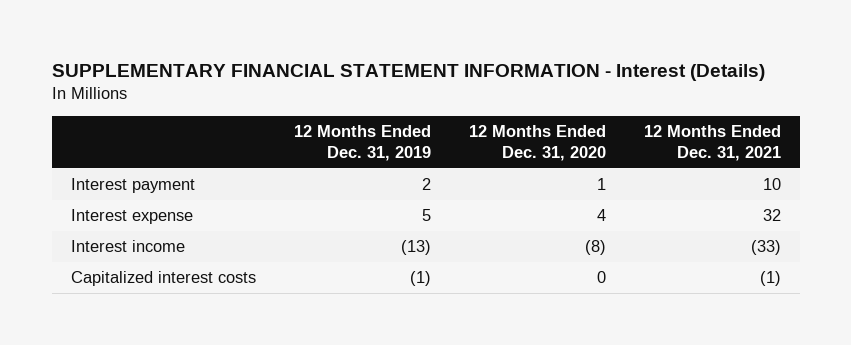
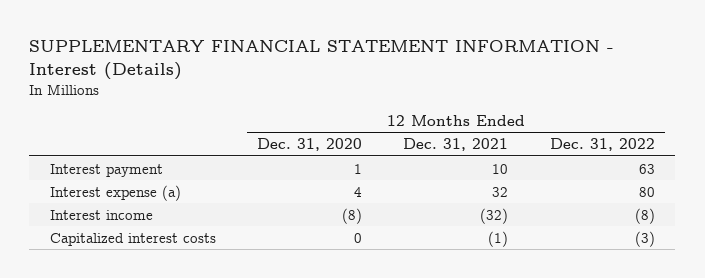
- | 12 Months Ended Dec. 31, 2019 | 12 Months Ended Dec. 31, 2020 | 12 Months Ended Dec. 31, 2021
+ | 12 Months Ended Dec. 31, 2020 | 12 Months Ended Dec. 31, 2021 | 12 Months Ended Dec. 31, 2022
- Interest expense | 5 | 4 | 32
- Interest income | (13) | (8) | (33)
+ Interest expense (a) | 4 | 32 | 80
+ Interest income | (8) | (32) | (8)

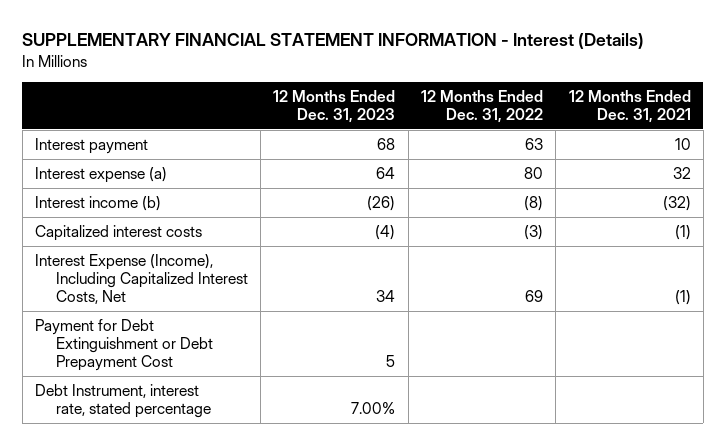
- | 12 Months Ended Dec. 31, 2020 | 12 Months Ended Dec. 31, 2021 | 12 Months Ended Dec. 31, 2022
+ | 12 Months Ended Dec. 31, 2023 | 12 Months Ended Dec. 31, 2022 | 12 Months Ended Dec. 31, 2021
- Interest income | (8) | (32) | (8)
+ Interest income (b) | (26) | (8) | (32)
+ Interest Expense (Income), Including Capitalized Interest Costs, Net | 34 | 69 | (1)
+ Payment for Debt Extinguishment or Debt Prepayment Cost | 5 | |
+ Debt Instrument, interest rate, stated percentage | 7.00% | |

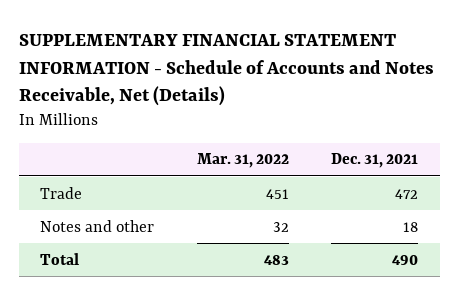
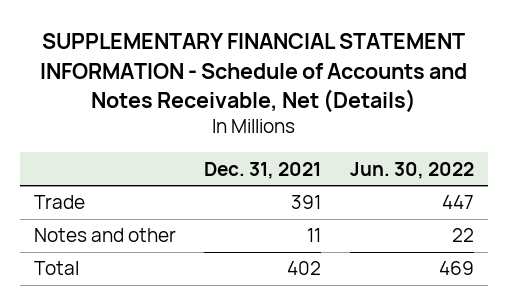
- | Mar. 31, 2022 | Dec. 31, 2021
+ | Dec. 31, 2021 | Jun. 30, 2022
- Trade | 451 | 472
- Notes and other | 32 | 18
- Total | 483 | 490
+ Trade | 391 | 447
+ Notes and other | 11 | 22
+ Total | 402 | 469

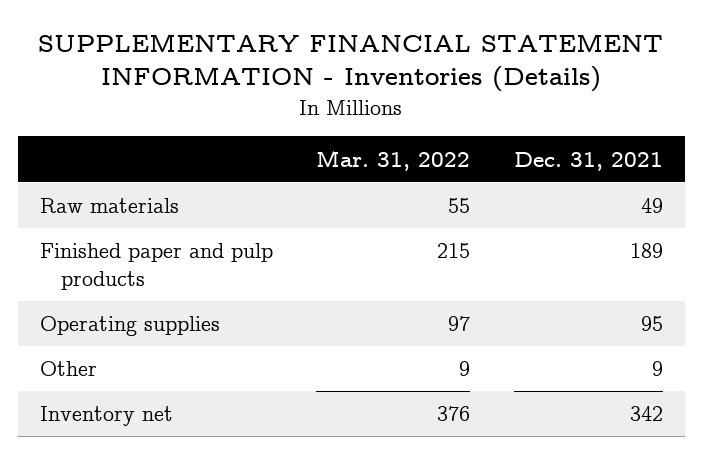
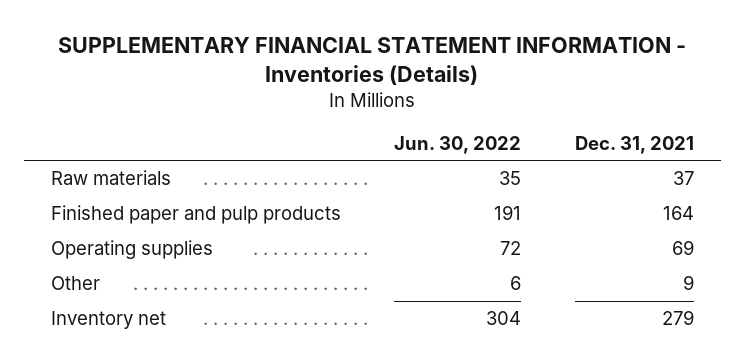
- | Mar. 31, 2022 | Dec. 31, 2021
+ | Jun. 30, 2022 | Dec. 31, 2021
- Raw materials | 55 | 49
- Finished paper and pulp products | 215 | 189
- Operating supplies | 97 | 95
+ Raw materials | 35 | 37
+ Finished paper and pulp products | 191 | 164
+ Operating supplies | 72 | 69
- Inventory net | 376 | 342
+ Inventory net | 304 | 279

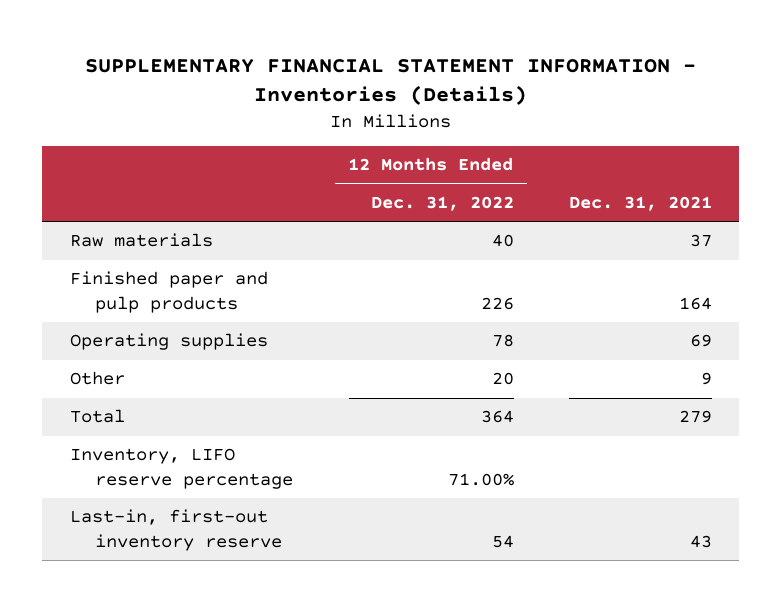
- | Jun. 30, 2022 | Dec. 31, 2021
+ | 12 Months Ended Dec. 31, 2022 | Dec. 31, 2021
- Inventory net | 304 | 279
+ Total | 364 | 279
+ Inventory, LIFO reserve percentage | 71.00% |
+ Last-in, first-out inventory reserve | 54 | 43

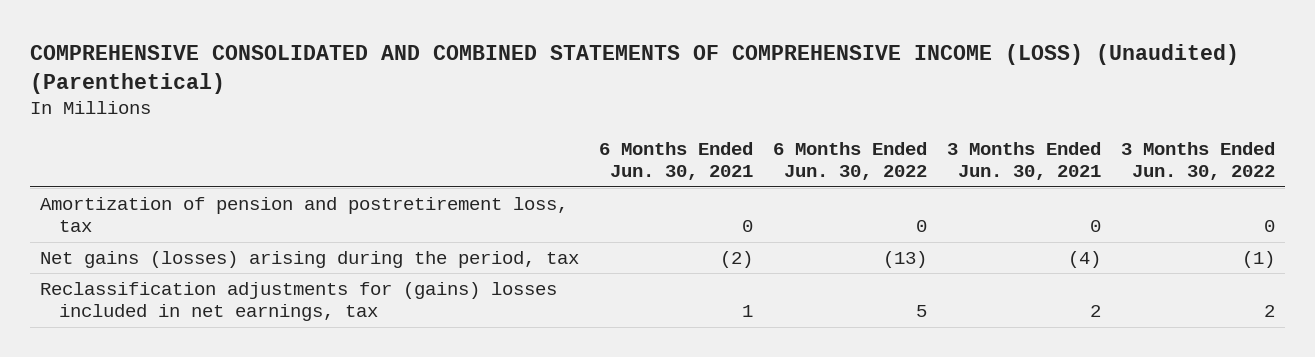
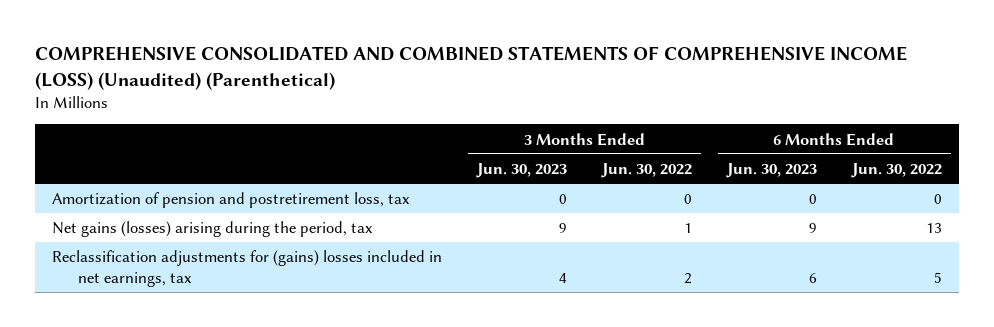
- | 6 Months Ended Jun. 30, 2021 | 6 Months Ended Jun. 30, 2022 | 3 Months Ended Jun. 30, 2021 | 3 Months Ended Jun. 30, 2022
+ | 3 Months Ended Jun. 30, 2023 | 3 Months Ended Jun. 30, 2022 | 6 Months Ended Jun. 30, 2023 | 6 Months Ended Jun. 30, 2022
- Net gains (losses) arising during the period, tax | (2) | (13) | (4) | (1)
+ Net gains (losses) arising during the period, tax | 9 | 1 | 9 | 13

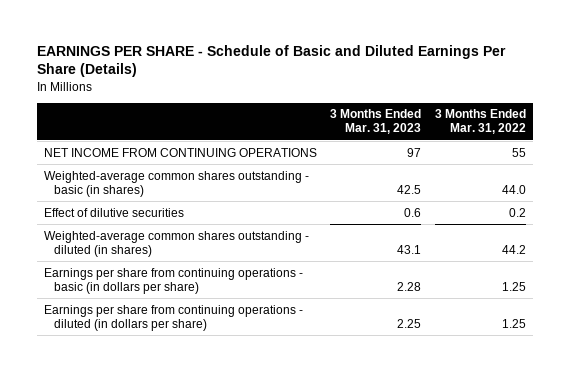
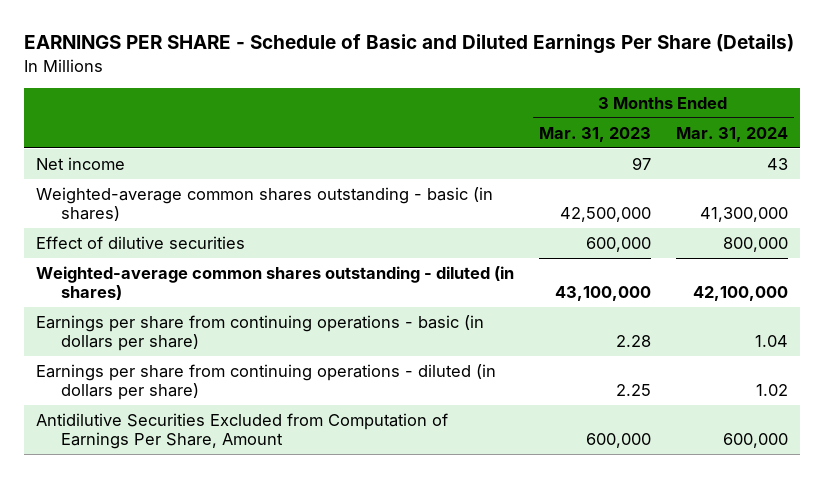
- | 3 Months Ended Mar. 31, 2023 | 3 Months Ended Mar. 31, 2022
+ | 3 Months Ended Mar. 31, 2023 | 3 Months Ended Mar. 31, 2024
- NET INCOME FROM CONTINUING OPERATIONS | 97 | 55
- Weighted-average common shares outstanding - basic (in shares) | 42.5 | 44.0
- Effect of dilutive securities | 0.6 | 0.2
- Weighted-average common shares outstanding - diluted (in shares) | 43.1 | 44.2
+ Net income | 97 | 43
+ Weighted-average common shares outstanding - basic (in shares) | 42,500,000 | 41,300,000
+ Effect of dilutive securities | 600,000 | 800,000
+ Weighted-average common shares outstanding - diluted (in shares) | 43,100,000 | 42,100,000
+ Antidilutive Securities Excluded from Computation of Earnings Per Share, Amount | 600,000 | 600,000

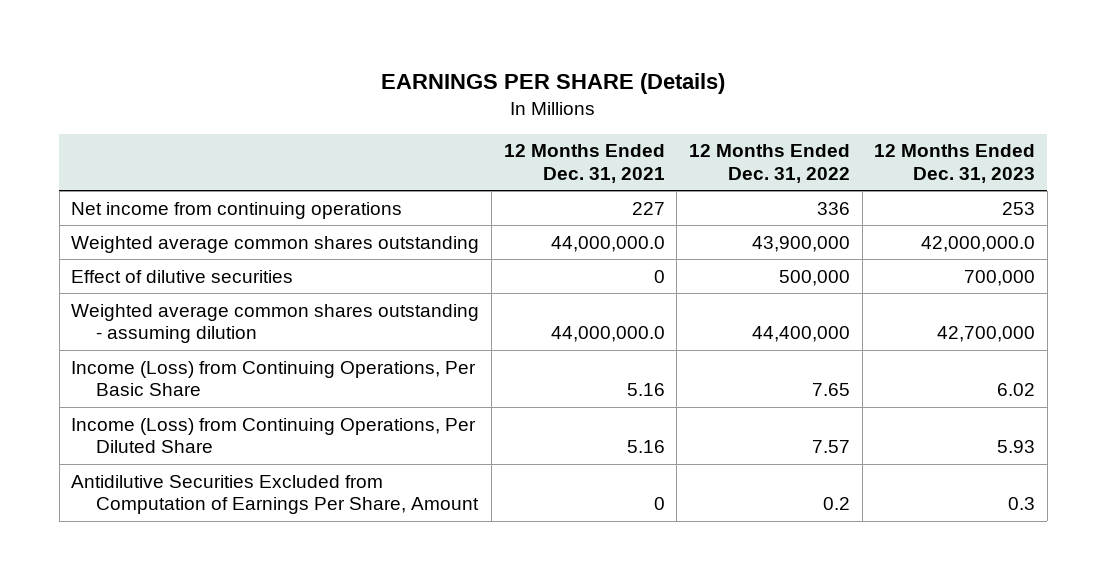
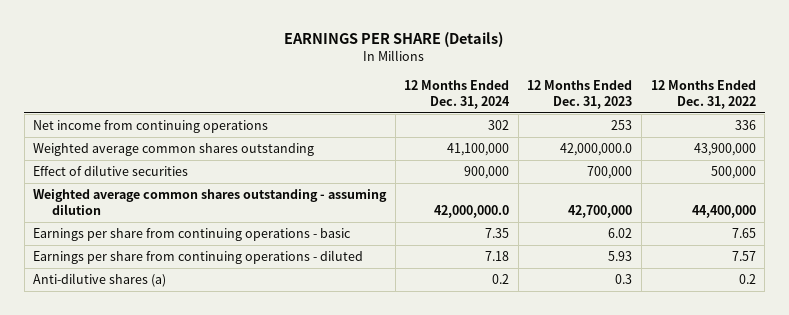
- | 12 Months Ended Dec. 31, 2021 | 12 Months Ended Dec. 31, 2022 | 12 Months Ended Dec. 31, 2023
+ | 12 Months Ended Dec. 31, 2024 | 12 Months Ended Dec. 31, 2023 | 12 Months Ended Dec. 31, 2022
- Income (Loss) from Continuing Operations, Per Basic Share | 5.16 | 7.65 | 6.02
- Income (Loss) from Continuing Operations, Per Diluted Share | 5.16 | 7.57 | 5.93
- Antidilutive Securities Excluded from Computation of Earnings Per Share, Amount | 0 | 0.2 | 0.3
+ Earnings per share from continuing operations - basic | 7.35 | 6.02 | 7.65
+ Earnings per share from continuing operations - diluted | 7.18 | 5.93 | 7.57
+ Anti-dilutive shares (a) | 0.2 | 0.3 | 0.2

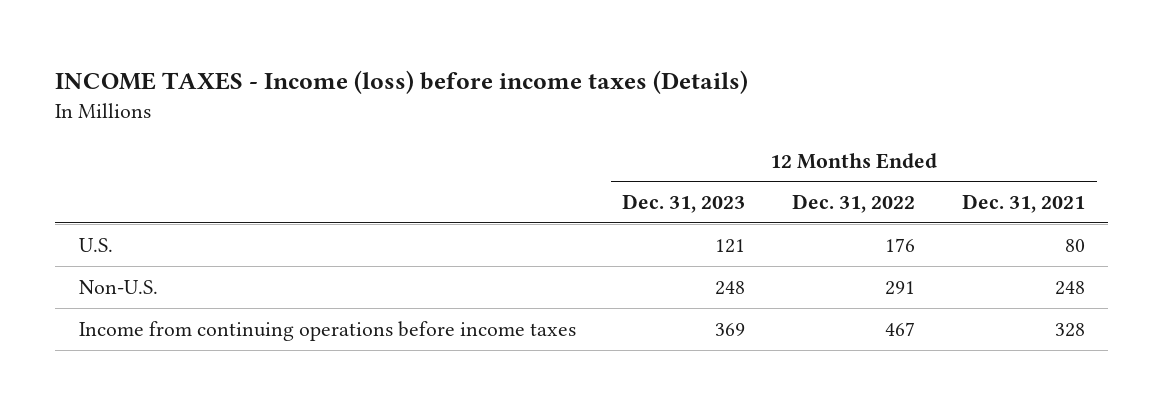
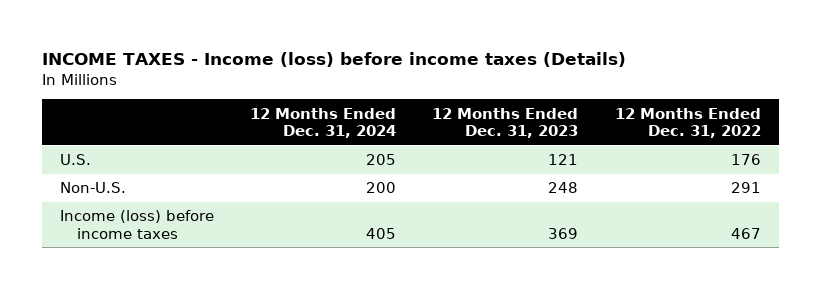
- | 12 Months Ended Dec. 31, 2023 | 12 Months Ended Dec. 31, 2022 | 12 Months Ended Dec. 31, 2021
+ | 12 Months Ended Dec. 31, 2024 | 12 Months Ended Dec. 31, 2023 | 12 Months Ended Dec. 31, 2022
- Income from continuing operations before income taxes | 369 | 467 | 328
+ Income (loss) before income taxes | 405 | 369 | 467

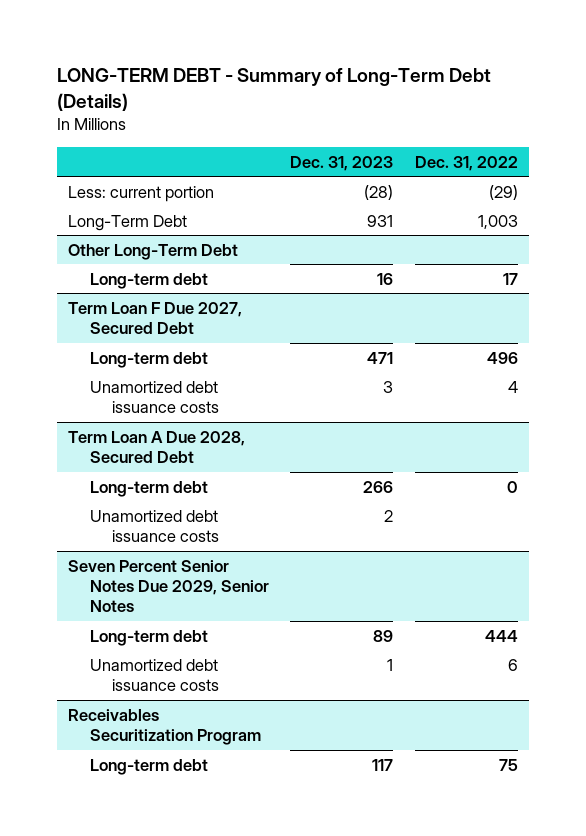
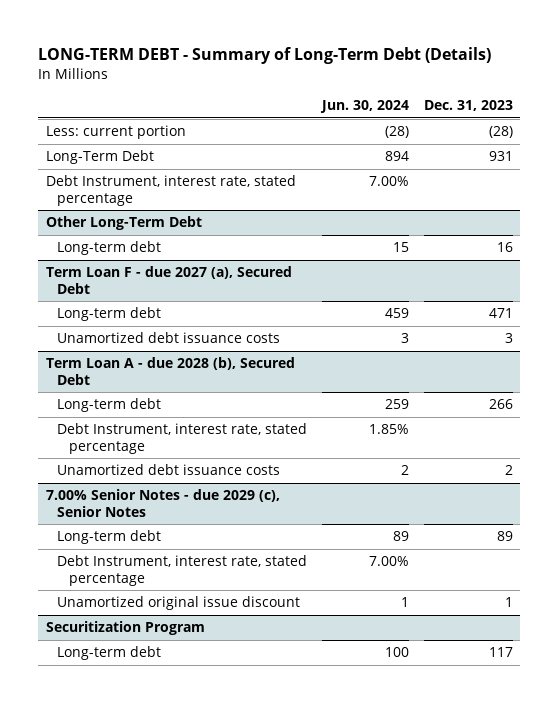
- | Dec. 31, 2023 | Dec. 31, 2022
+ | Jun. 30, 2024 | Dec. 31, 2023
+ Debt Instrument, interest rate, stated percentage | 7.00% |
- Term Loan F Due 2027, Secured Debt
+ Term Loan F - due 2027 (a), Secured Debt
- Term Loan A Due 2028, Secured Debt
+ Term Loan A - due 2028 (b), Secured Debt
+ Debt Instrument, interest rate, stated percentage | 1.85% |
- Seven Percent Senior Notes Due 2029, Senior Notes
+ 7.00% Senior Notes - due 2029 (c), Senior Notes
- Unamortized debt issuance costs | 1 | 6
- Receivables Securitization Program
+ Debt Instrument, interest rate, stated percentage | 7.00% |
+ Unamortized original issue discount | 1 | 1
+ Securitization Program

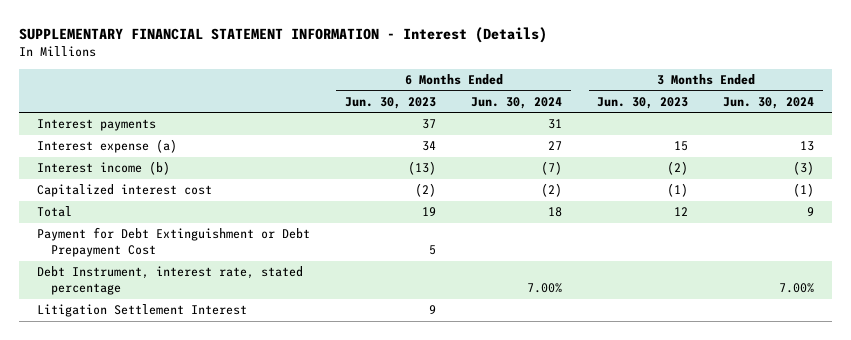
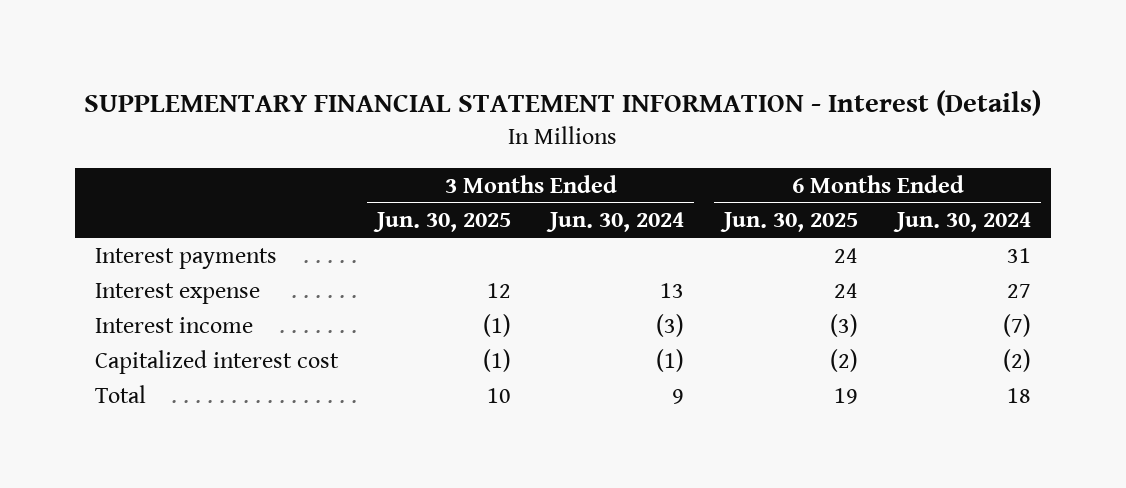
- | 6 Months Ended Jun. 30, 2023 | 6 Months Ended Jun. 30, 2024 | 3 Months Ended Jun. 30, 2023 | 3 Months Ended Jun. 30, 2024
+ | 3 Months Ended Jun. 30, 2025 | 3 Months Ended Jun. 30, 2024 | 6 Months Ended Jun. 30, 2025 | 6 Months Ended Jun. 30, 2024
- Interest expense (a) | 34 | 27 | 15 | 13
- Interest income (b) | (13) | (7) | (2) | (3)
+ Interest expense | 12 | 13 | 24 | 27
+ Interest income | (1) | (3) | (3) | (7)
- Payment for Debt Extinguishment or Debt Prepayment Cost | 5 | | |
- Debt Instrument, interest rate, stated percentage | | 7.00% | | 7.00%
- Litigation Settlement Interest | 9 | | |

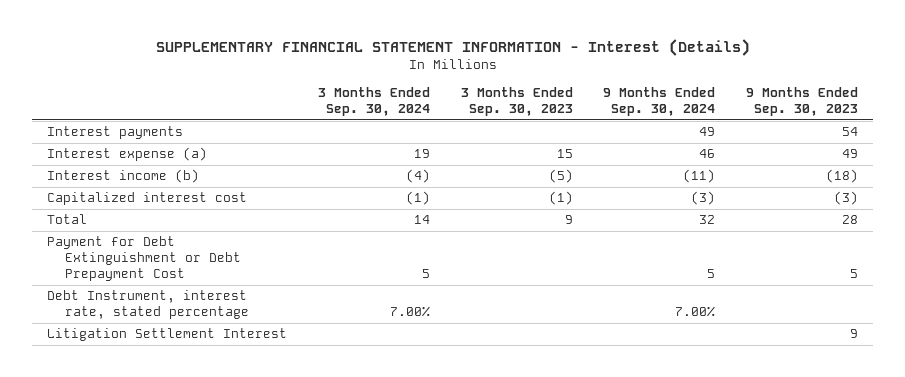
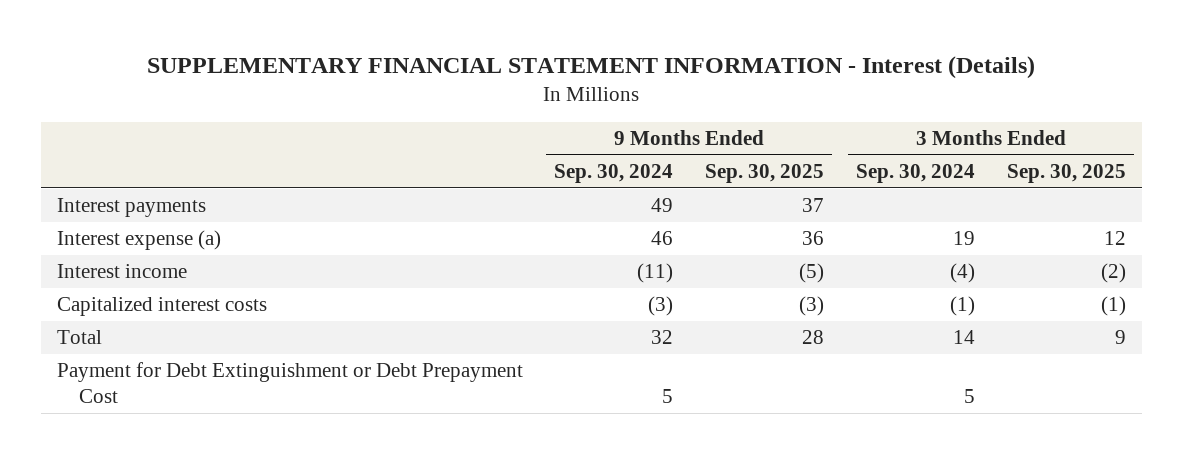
- | 3 Months Ended Sep. 30, 2024 | 3 Months Ended Sep. 30, 2023 | 9 Months Ended Sep. 30, 2024 | 9 Months Ended Sep. 30, 2023
+ | 9 Months Ended Sep. 30, 2024 | 9 Months Ended Sep. 30, 2025 | 3 Months Ended Sep. 30, 2024 | 3 Months Ended Sep. 30, 2025
- Interest income (b) | (4) | (5) | (11) | (18)
- Capitalized interest cost | (1) | (1) | (3) | (3)
+ Interest income | (11) | (5) | (4) | (2)
+ Capitalized interest costs | (3) | (3) | (1) | (1)
- Debt Instrument, interest rate, stated percentage | 7.00% | | 7.00% |
- Litigation Settlement Interest | | | | 9

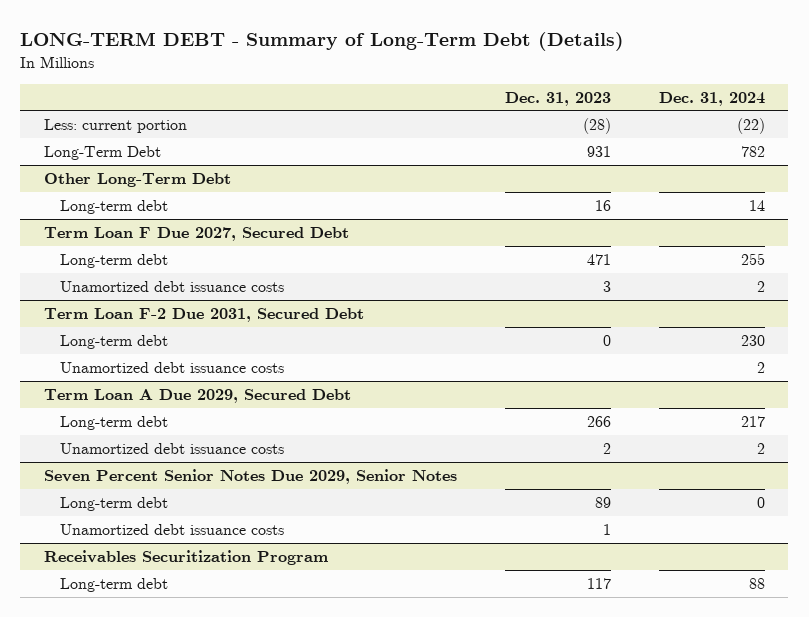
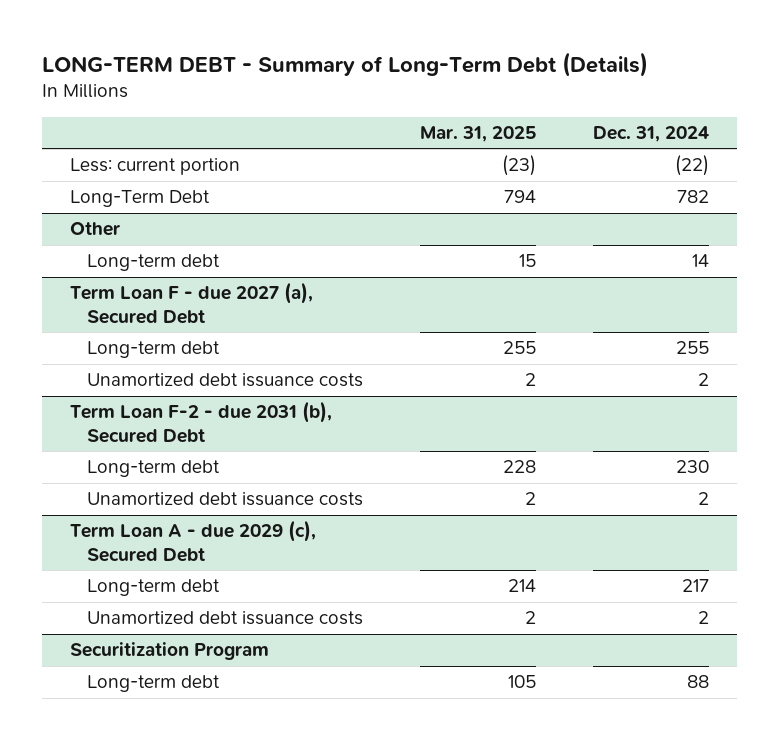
- | Dec. 31, 2023 | Dec. 31, 2024
+ | Mar. 31, 2025 | Dec. 31, 2024
- Other Long-Term Debt
+ Other
- Term Loan F Due 2027, Secured Debt
+ Term Loan F - due 2027 (a), Secured Debt
- Term Loan F-2 Due 2031, Secured Debt
+ Term Loan F-2 - due 2031 (b), Secured Debt
- Term Loan A Due 2029, Secured Debt
+ Term Loan A - due 2029 (c), Secured Debt
- Seven Percent Senior Notes Due 2029, Senior Notes
- Long-term debt | 89 | 0
- Unamortized debt issuance costs | 1 |
- Receivables Securitization Program
+ Securitization Program

